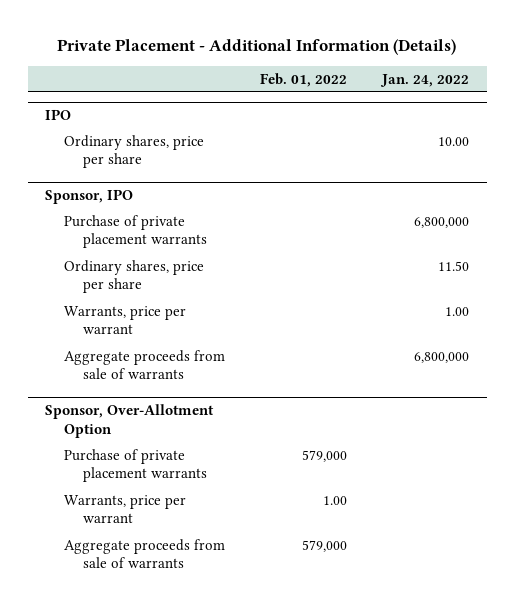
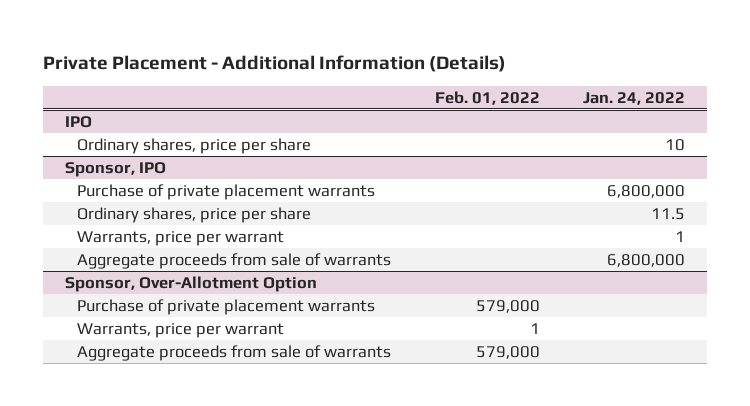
@ IPO
- Ordinary shares, price per share | | 10.00
+ Ordinary shares, price per share | | 10
@ Sponsor, IPO
- Ordinary shares, price per share | | 11.50
- Warrants, price per warrant | | 1.00
+ Ordinary shares, price per share | | 11.5
+ Warrants, price per warrant | | 1
@ Sponsor, Over-Allotment Option
- Warrants, price per warrant | 1.00 |
+ Warrants, price per warrant | 1 |

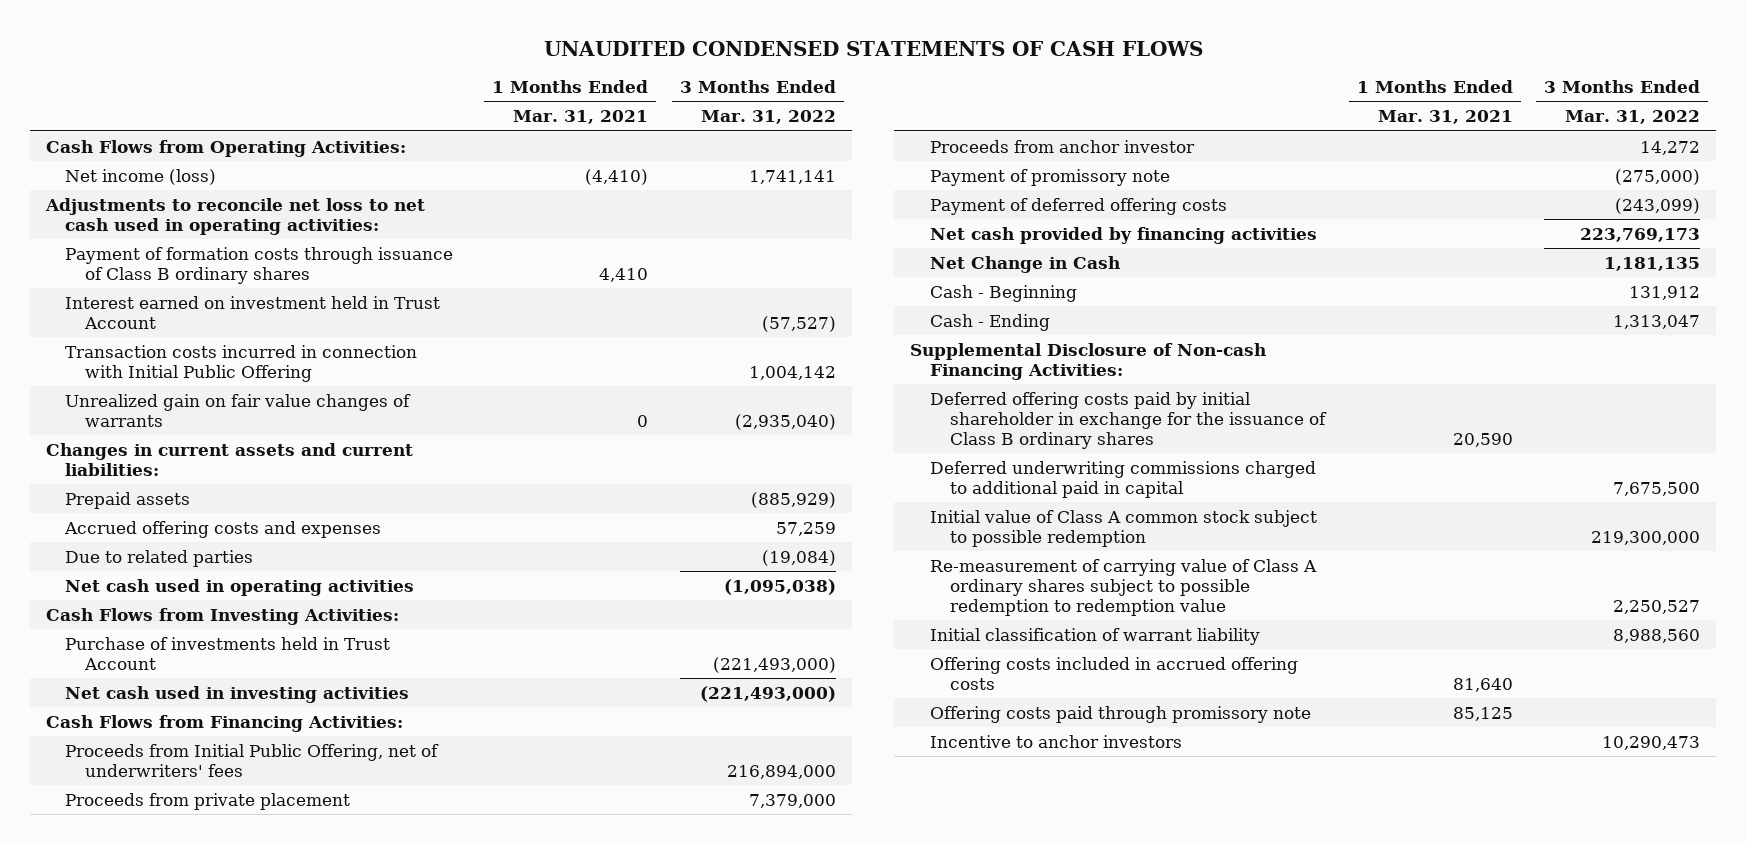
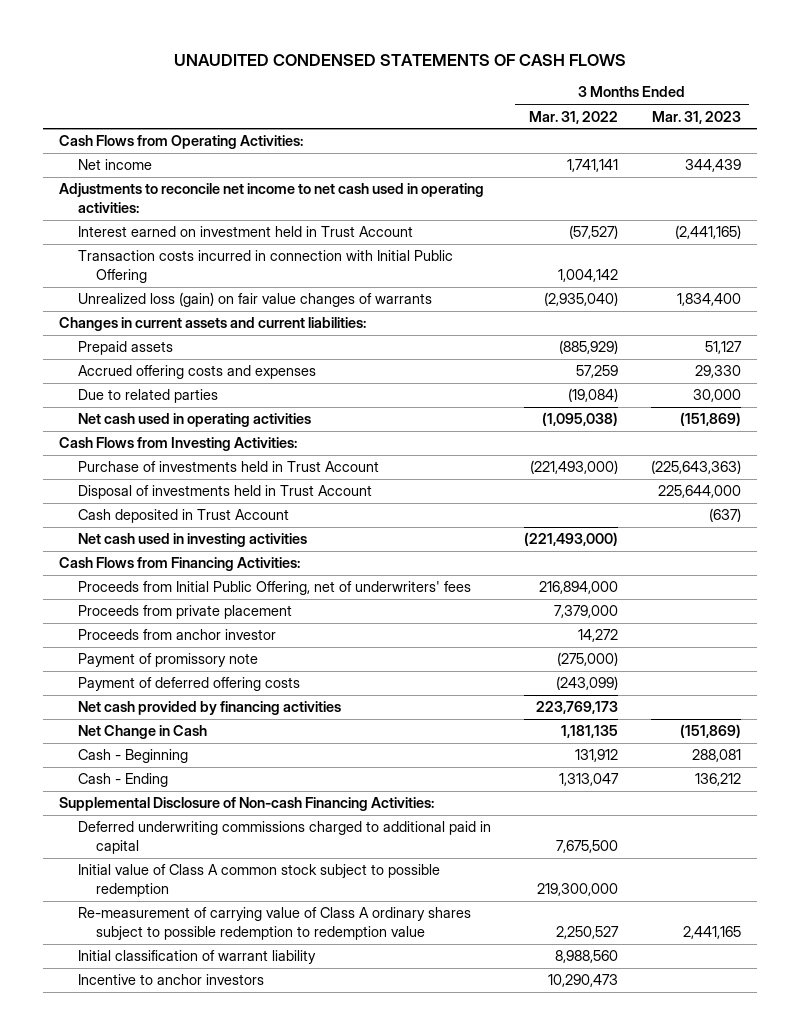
- | 1 Months Ended Mar. 31, 2021 | 3 Months Ended Mar. 31, 2022
+ | 3 Months Ended Mar. 31, 2022 | 3 Months Ended Mar. 31, 2023
- Net income (loss) | (4,410) | 1,741,141
- Adjustments to reconcile net loss to net cash used in operating activities:
- Payment of formation costs through issuance of Class B ordinary shares | 4,410 |
+ Net income | 1,741,141 | 344,439
+ Adjustments to reconcile net income to net cash used in operating activities:
- Unrealized gain on fair value changes of warrants | 0 | (2,935,040)
+ Unrealized loss (gain) on fair value changes of warrants | (2,935,040) | 1,834,400
+ Disposal of investments held in Trust Account | | 225,644,000
+ Cash deposited in Trust Account | | (637)
- Deferred offering costs paid by initial shareholder in exchange for the issuance of Class B ordinary shares | 20,590 |
- Offering costs included in accrued offering costs | 81,640 |
- Offering costs paid through promissory note | 85,125 |

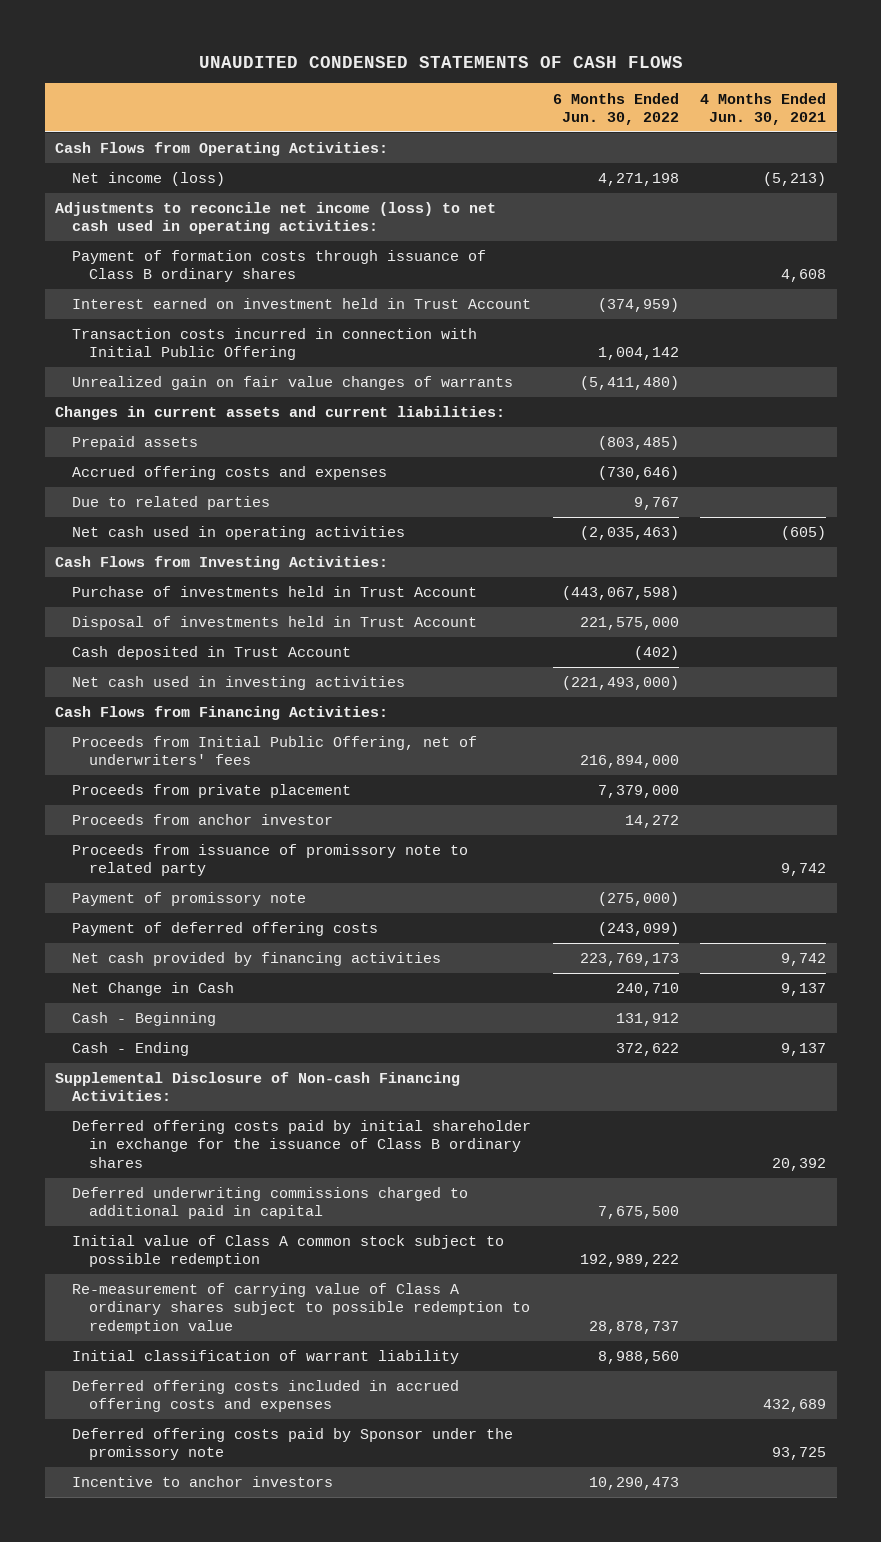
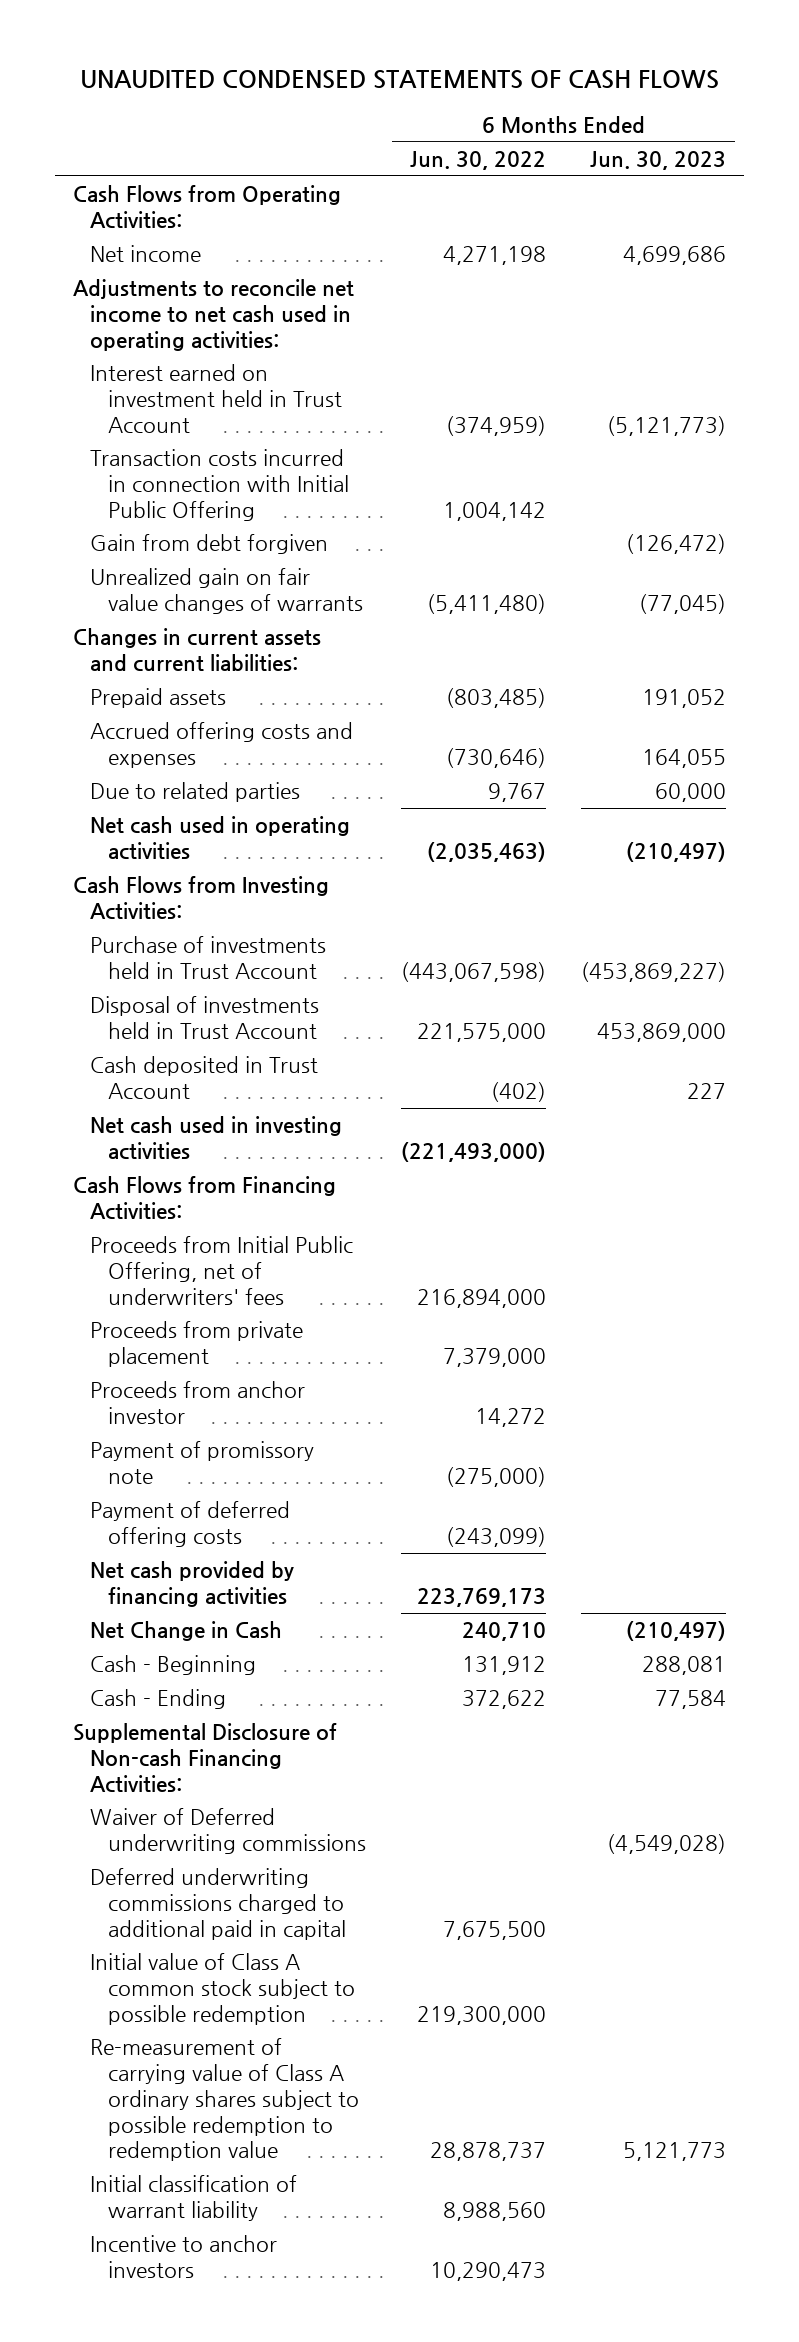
- | 6 Months Ended Jun. 30, 2022 | 4 Months Ended Jun. 30, 2021
+ | 6 Months Ended Jun. 30, 2022 | 6 Months Ended Jun. 30, 2023
- Net income (loss) | 4,271,198 | (5,213)
- Adjustments to reconcile net income (loss) to net cash used in operating activities:
- Payment of formation costs through issuance of Class B ordinary shares | | 4,608
+ Net income | 4,271,198 | 4,699,686
+ Adjustments to reconcile net income to net cash used in operating activities:
+ Gain from debt forgiven | | (126,472)
- Proceeds from issuance of promissory note to related party | | 9,742
- Deferred offering costs paid by initial shareholder in exchange for the issuance of Class B ordinary shares | | 20,392
+ Waiver of Deferred underwriting commissions | | (4,549,028)
- Initial value of Class A common stock subject to possible redemption | 192,989,222 |
+ Initial value of Class A common stock subject to possible redemption | 219,300,000 |
- Deferred offering costs included in accrued offering costs and expenses | | 432,689
- Deferred offering costs paid by Sponsor under the promissory note | | 93,725

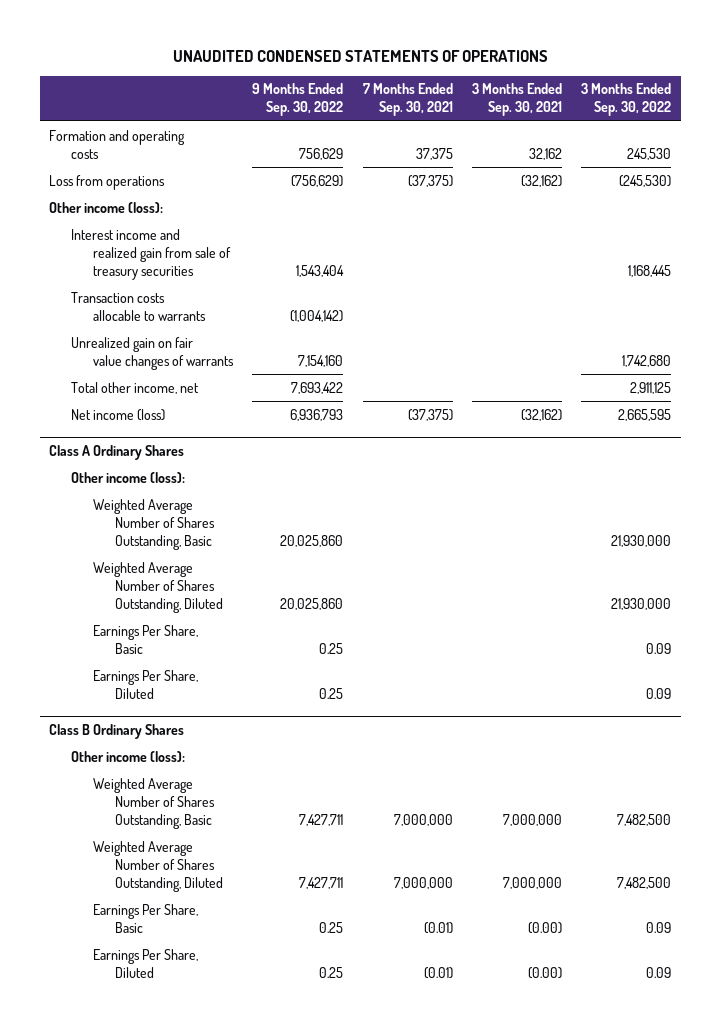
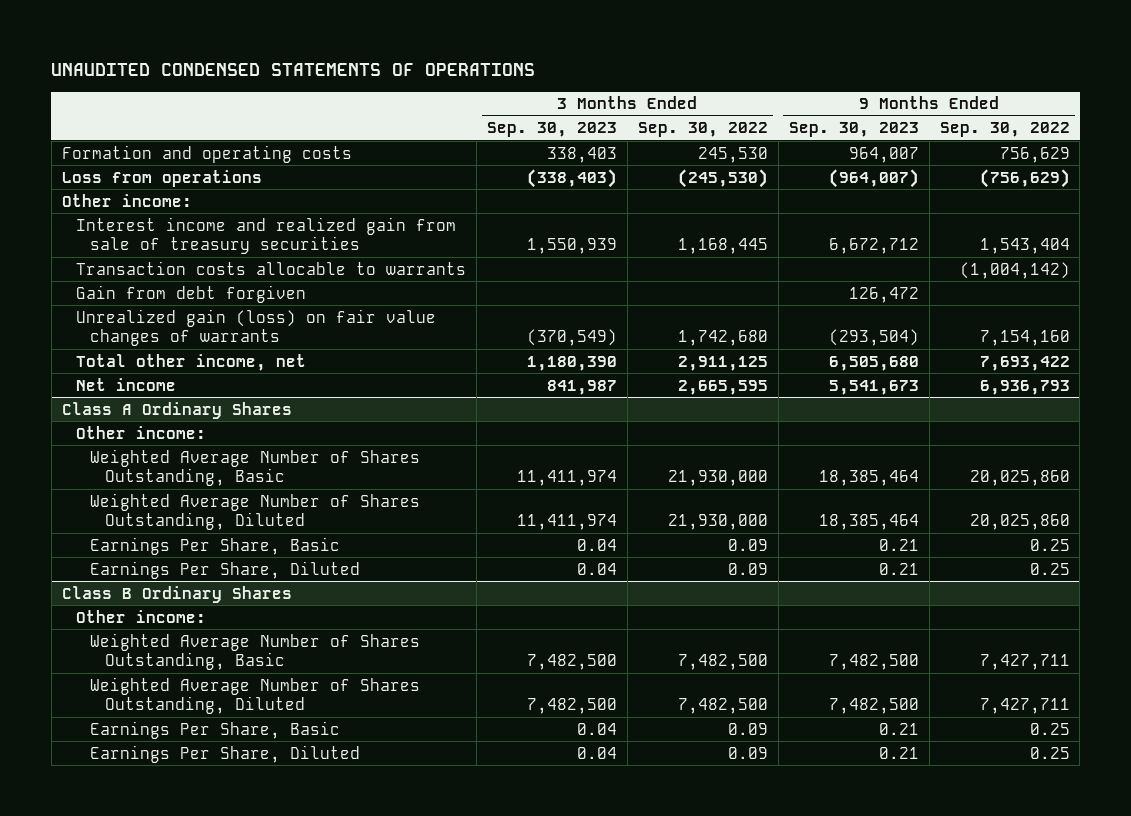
- | 9 Months Ended Sep. 30, 2022 | 7 Months Ended Sep. 30, 2021 | 3 Months Ended Sep. 30, 2021 | 3 Months Ended Sep. 30, 2022
+ | 3 Months Ended Sep. 30, 2023 | 3 Months Ended Sep. 30, 2022 | 9 Months Ended Sep. 30, 2023 | 9 Months Ended Sep. 30, 2022
- Other income (loss):
+ Other income:
- Unrealized gain on fair value changes of warrants | 7,154,160 | | | 1,742,680
+ Gain from debt forgiven | | | 126,472 |
+ Unrealized gain (loss) on fair value changes of warrants | (370,549) | 1,742,680 | (293,504) | 7,154,160
- Net income (loss) | 6,936,793 | (37,375) | (32,162) | 2,665,595
+ Net income | 841,987 | 2,665,595 | 5,541,673 | 6,936,793
@ Class A Ordinary Shares
- Other income (loss):
+ Other income:
@ Class B Ordinary Shares
- Other income (loss):
+ Other income:

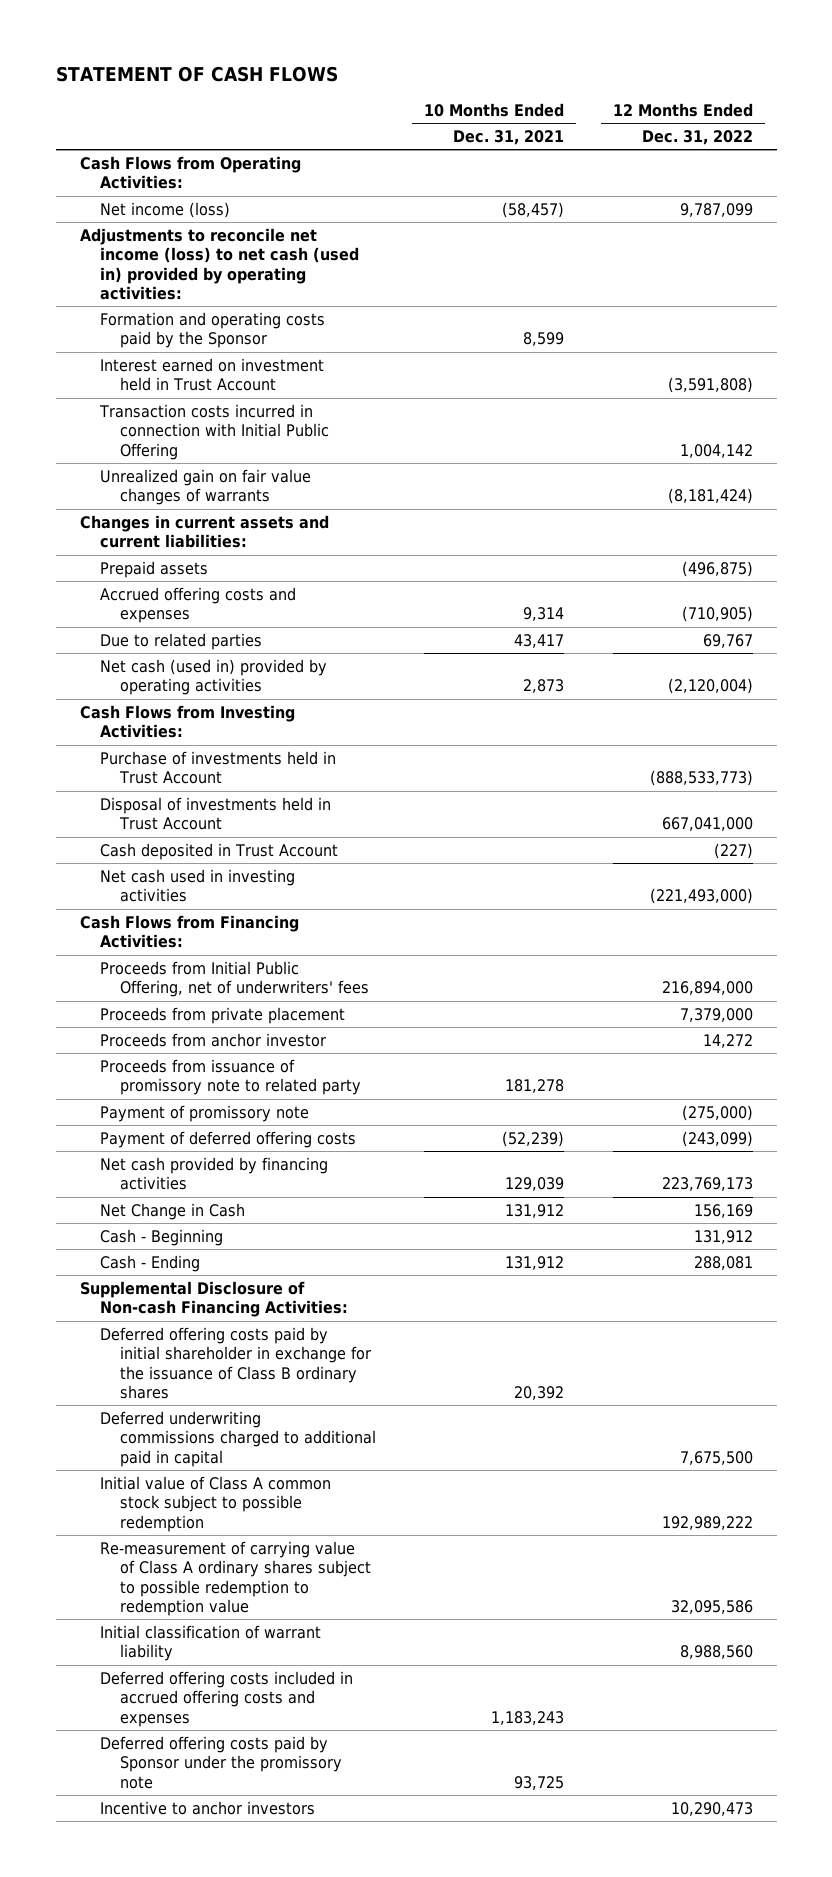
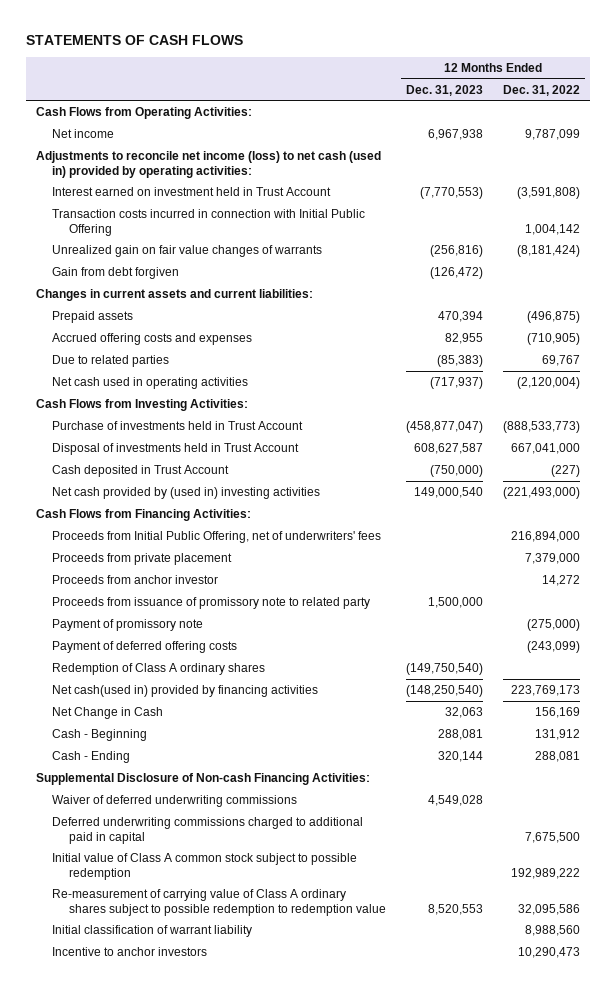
- STATEMENT OF CASH FLOWS
+ STATEMENTS OF CASH FLOWS
- | 10 Months Ended Dec. 31, 2021 | 12 Months Ended Dec. 31, 2022
+ | 12 Months Ended Dec. 31, 2023 | 12 Months Ended Dec. 31, 2022
- Net income (loss) | (58,457) | 9,787,099
+ Net income | 6,967,938 | 9,787,099
- Formation and operating costs paid by the Sponsor | 8,599 |
+ Gain from debt forgiven | (126,472) |
- Net cash (used in) provided by operating activities | 2,873 | (2,120,004)
+ Net cash used in operating activities | (717,937) | (2,120,004)
- Net cash used in investing activities | | (221,493,000)
+ Net cash provided by (used in) investing activities | 149,000,540 | (221,493,000)
- Net cash provided by financing activities | 129,039 | 223,769,173
+ Redemption of Class A ordinary shares | (149,750,540) |
+ Net cash(used in) provided by financing activities | (148,250,540) | 223,769,173
- Deferred offering costs paid by initial shareholder in exchange for the issuance of Class B ordinary shares | 20,392 |
+ Waiver of deferred underwriting commissions | 4,549,028 |
- Deferred offering costs included in accrued offering costs and expenses | 1,183,243 |
- Deferred offering costs paid by Sponsor under the promissory note | 93,725 |

